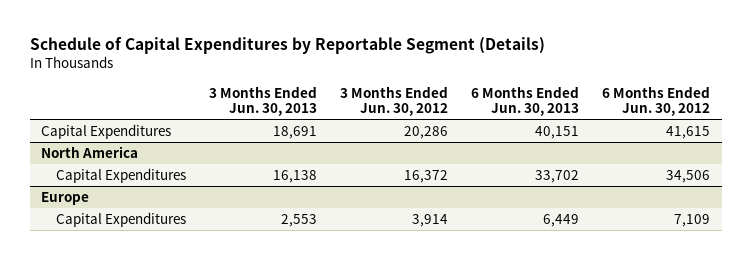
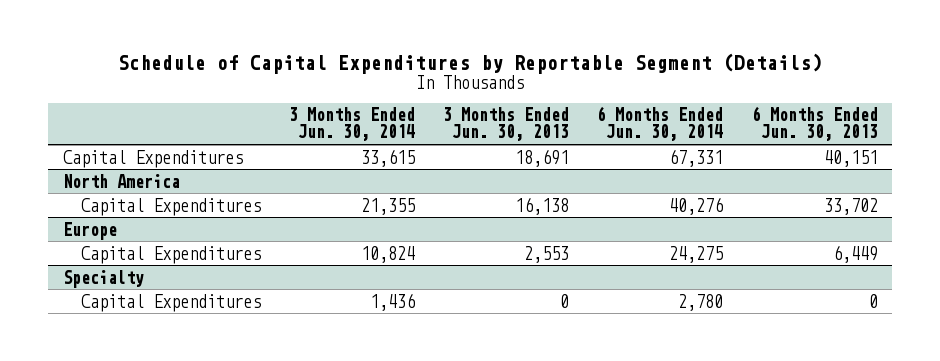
- | 3 Months Ended Jun. 30, 2013 | 3 Months Ended Jun. 30, 2012 | 6 Months Ended Jun. 30, 2013 | 6 Months Ended Jun. 30, 2012
+ | 3 Months Ended Jun. 30, 2014 | 3 Months Ended Jun. 30, 2013 | 6 Months Ended Jun. 30, 2014 | 6 Months Ended Jun. 30, 2013
+ Specialty
+ Capital Expenditures | 1,436 | 0 | 2,780 | 0

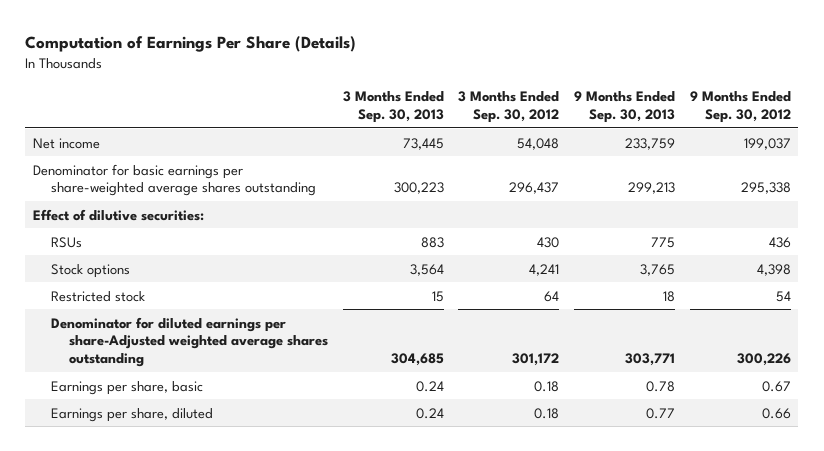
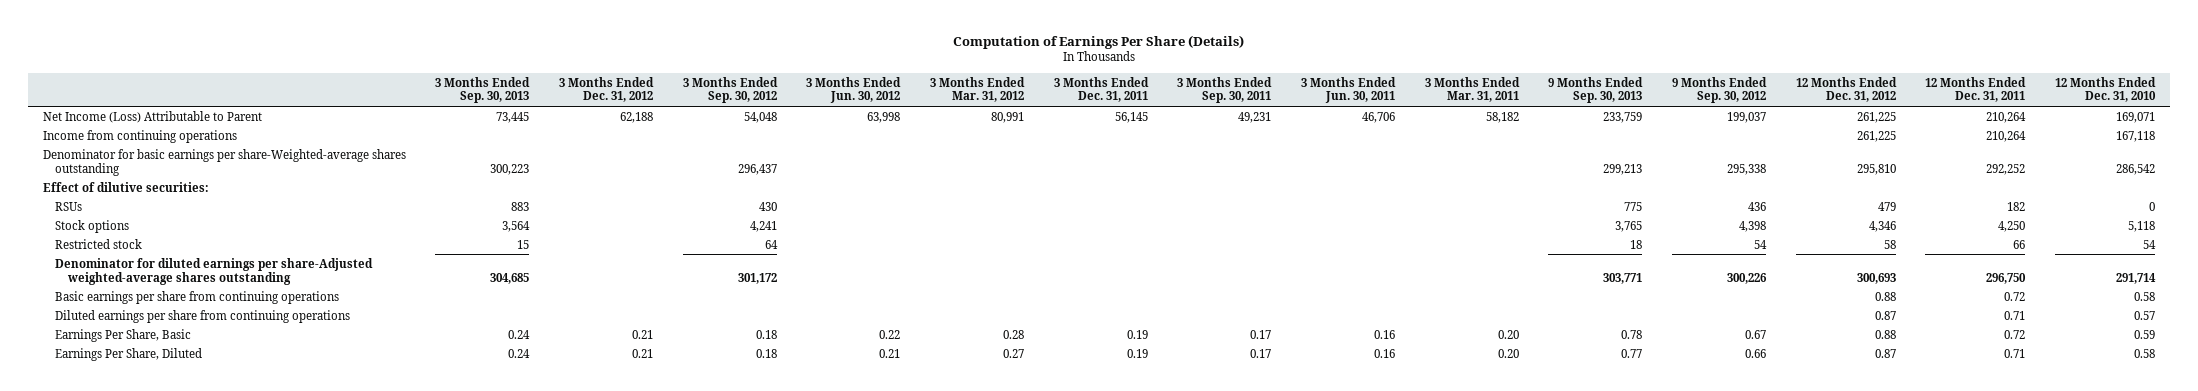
- | 3 Months Ended Sep. 30, 2013 | 3 Months Ended Sep. 30, 2012 | 9 Months Ended Sep. 30, 2013 | 9 Months Ended Sep. 30, 2012
+ | 3 Months Ended Sep. 30, 2013 | 3 Months Ended Dec. 31, 2012 | 3 Months Ended Sep. 30, 2012 | 3 Months Ended Jun. 30, 2012 | 3 Months Ended Mar. 31, 2012 | 3 Months Ended Dec. 31, 2011 | 3 Months Ended Sep. 30, 2011 | 3 Months Ended Jun. 30, 2011 | 3 Months Ended Mar. 31, 2011 | 9 Months Ended Sep. 30, 2013 | 9 Months Ended Sep. 30, 2012 | 12 Months Ended Dec. 31, 2012 | 12 Months Ended Dec. 31, 2011 | 12 Months Ended Dec. 31, 2010
- Net income | 73,445 | 54,048 | 233,759 | 199,037
- Denominator for basic earnings per share-weighted average shares outstanding | 300,223 | 296,437 | 299,213 | 295,338
+ Net Income (Loss) Attributable to Parent | 73,445 | 62,188 | 54,048 | 63,998 | 80,991 | 56,145 | 49,231 | 46,706 | 58,182 | 233,759 | 199,037 | 261,225 | 210,264 | 169,071
+ Income from continuing operations | | | | | | | | | | | | 261,225 | 210,264 | 167,118
+ Denominator for basic earnings per share-Weighted-average shares outstanding | 300,223 | | 296,437 | | | | | | | 299,213 | 295,338 | 295,810 | 292,252 | 286,542
- Denominator for diluted earnings per share-Adjusted weighted average shares outstanding | 304,685 | 301,172 | 303,771 | 300,226
- Earnings per share, basic | 0.24 | 0.18 | 0.78 | 0.67
- Earnings per share, diluted | 0.24 | 0.18 | 0.77 | 0.66
+ Denominator for diluted earnings per share-Adjusted weighted-average shares outstanding | 304,685 | | 301,172 | | | | | | | 303,771 | 300,226 | 300,693 | 296,750 | 291,714
+ Basic earnings per share from continuing operations | | | | | | | | | | | | 0.88 | 0.72 | 0.58
+ Diluted earnings per share from continuing operations | | | | | | | | | | | | 0.87 | 0.71 | 0.57
+ Earnings Per Share, Basic | 0.24 | 0.21 | 0.18 | 0.22 | 0.28 | 0.19 | 0.17 | 0.16 | 0.20 | 0.78 | 0.67 | 0.88 | 0.72 | 0.59
+ Earnings Per Share, Diluted | 0.24 | 0.21 | 0.18 | 0.21 | 0.27 | 0.19 | 0.17 | 0.16 | 0.20 | 0.77 | 0.66 | 0.87 | 0.71 | 0.58

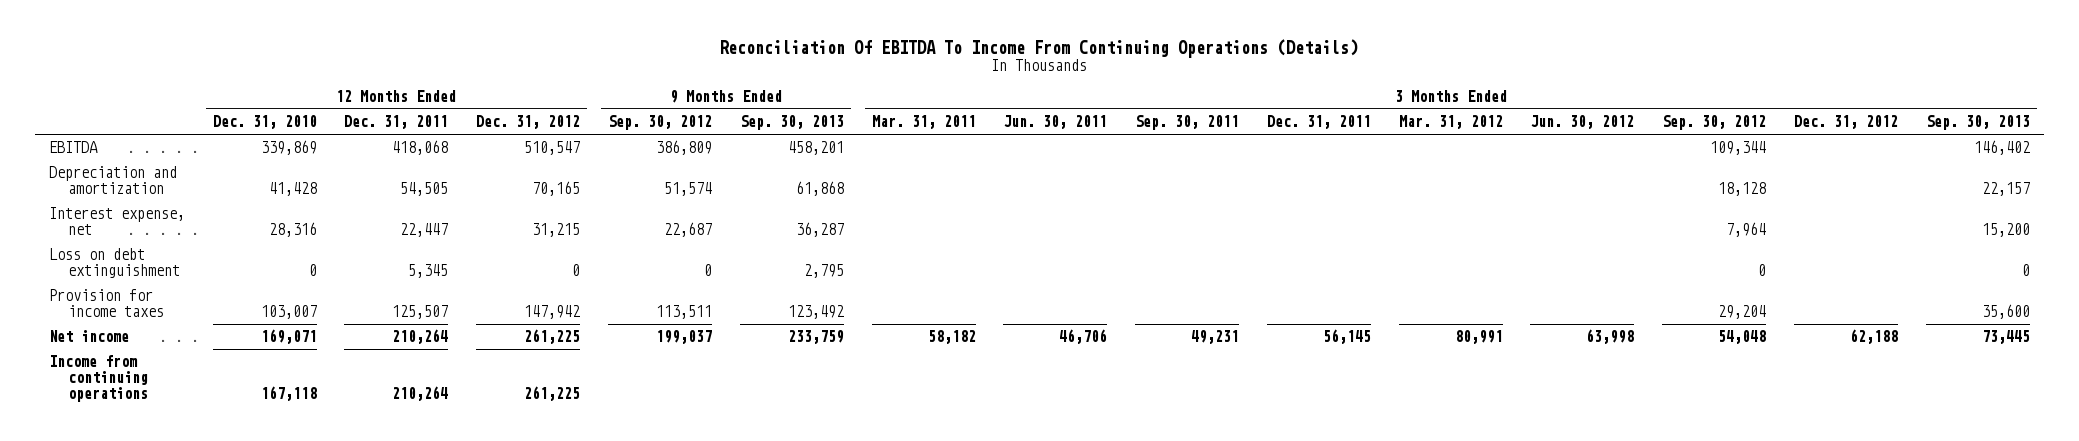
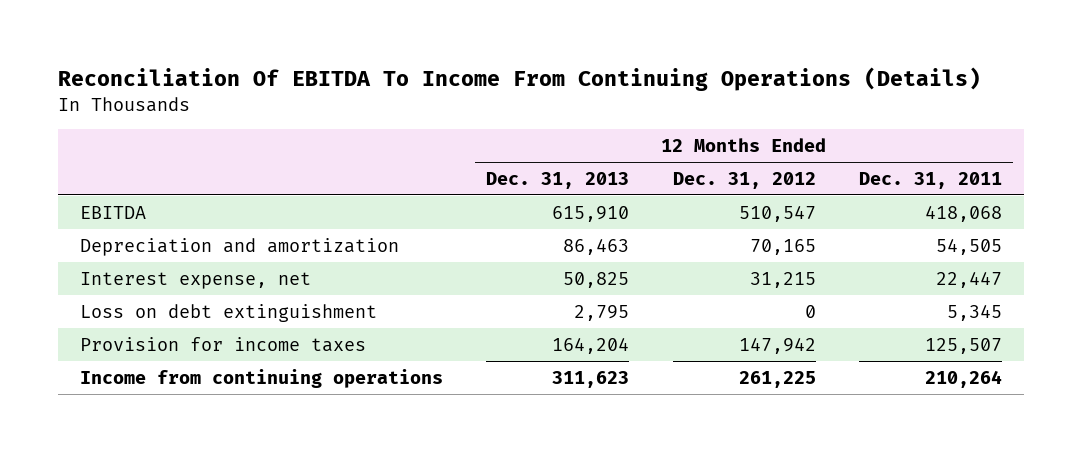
- | 12 Months Ended Dec. 31, 2010 | 12 Months Ended Dec. 31, 2011 | 12 Months Ended Dec. 31, 2012 | 9 Months Ended Sep. 30, 2012 | 9 Months Ended Sep. 30, 2013 | 3 Months Ended Mar. 31, 2011 | 3 Months Ended Jun. 30, 2011 | 3 Months Ended Sep. 30, 2011 | 3 Months Ended Dec. 31, 2011 | 3 Months Ended Mar. 31, 2012 | 3 Months Ended Jun. 30, 2012 | 3 Months Ended Sep. 30, 2012 | 3 Months Ended Dec. 31, 2012 | 3 Months Ended Sep. 30, 2013
+ | 12 Months Ended Dec. 31, 2013 | 12 Months Ended Dec. 31, 2012 | 12 Months Ended Dec. 31, 2011
- Net income | 169,071 | 210,264 | 261,225 | 199,037 | 233,759 | 58,182 | 46,706 | 49,231 | 56,145 | 80,991 | 63,998 | 54,048 | 62,188 | 73,445

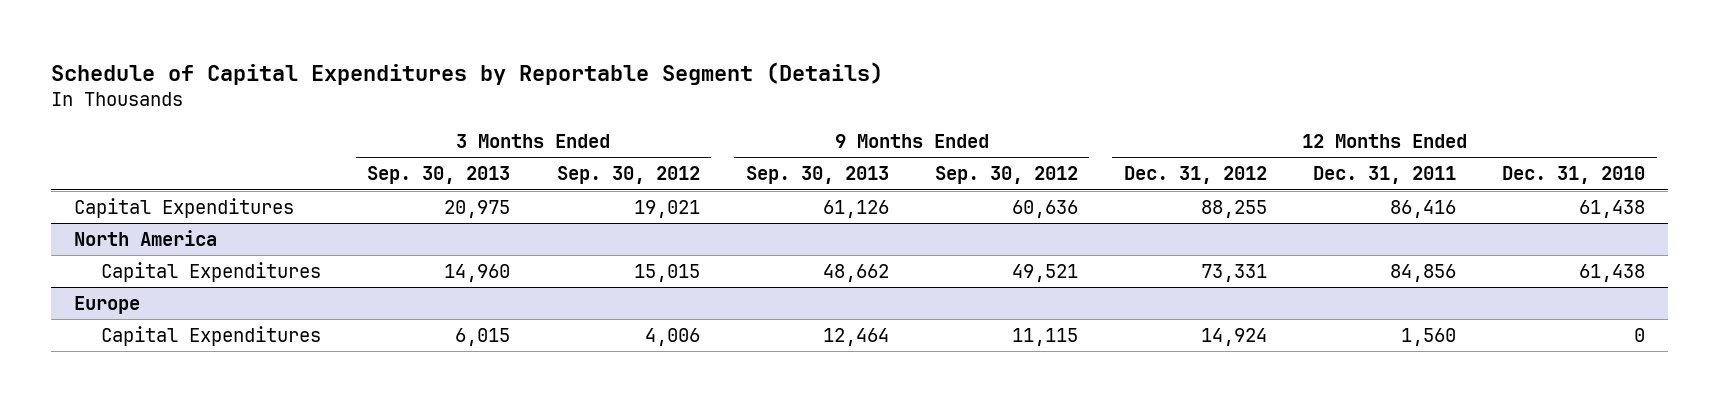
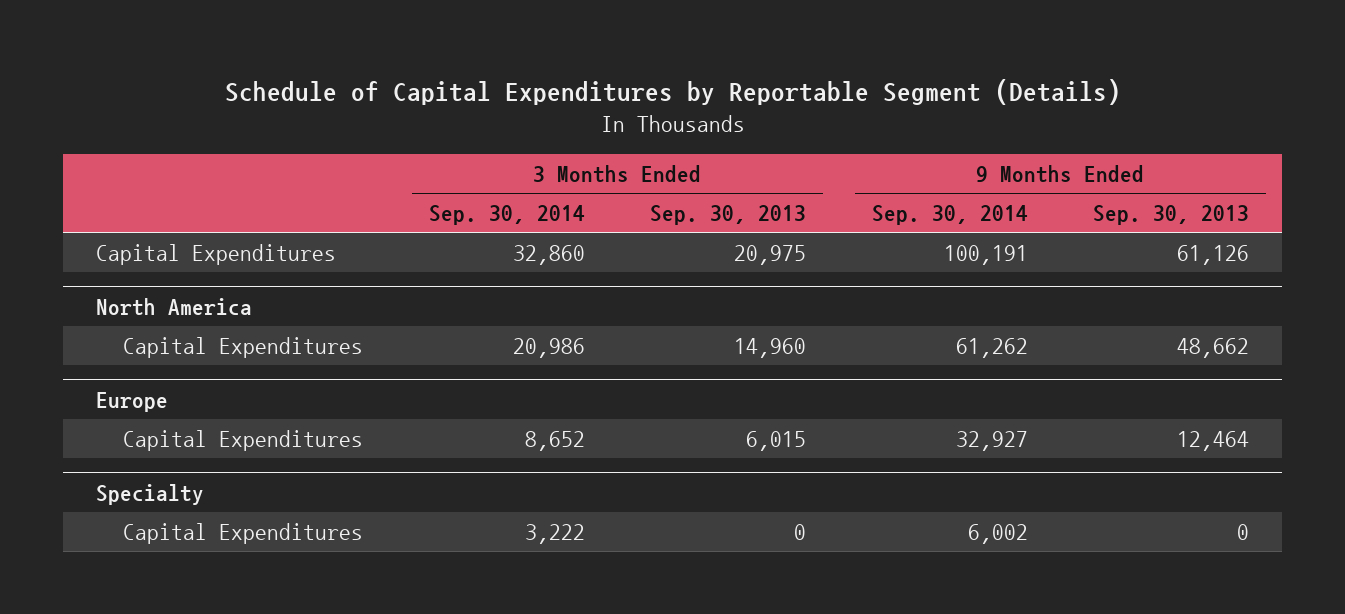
- | 3 Months Ended Sep. 30, 2013 | 3 Months Ended Sep. 30, 2012 | 9 Months Ended Sep. 30, 2013 | 9 Months Ended Sep. 30, 2012 | 12 Months Ended Dec. 31, 2012 | 12 Months Ended Dec. 31, 2011 | 12 Months Ended Dec. 31, 2010
+ | 3 Months Ended Sep. 30, 2014 | 3 Months Ended Sep. 30, 2013 | 9 Months Ended Sep. 30, 2014 | 9 Months Ended Sep. 30, 2013
+ Specialty
+ Capital Expenditures | 3,222 | 0 | 6,002 | 0

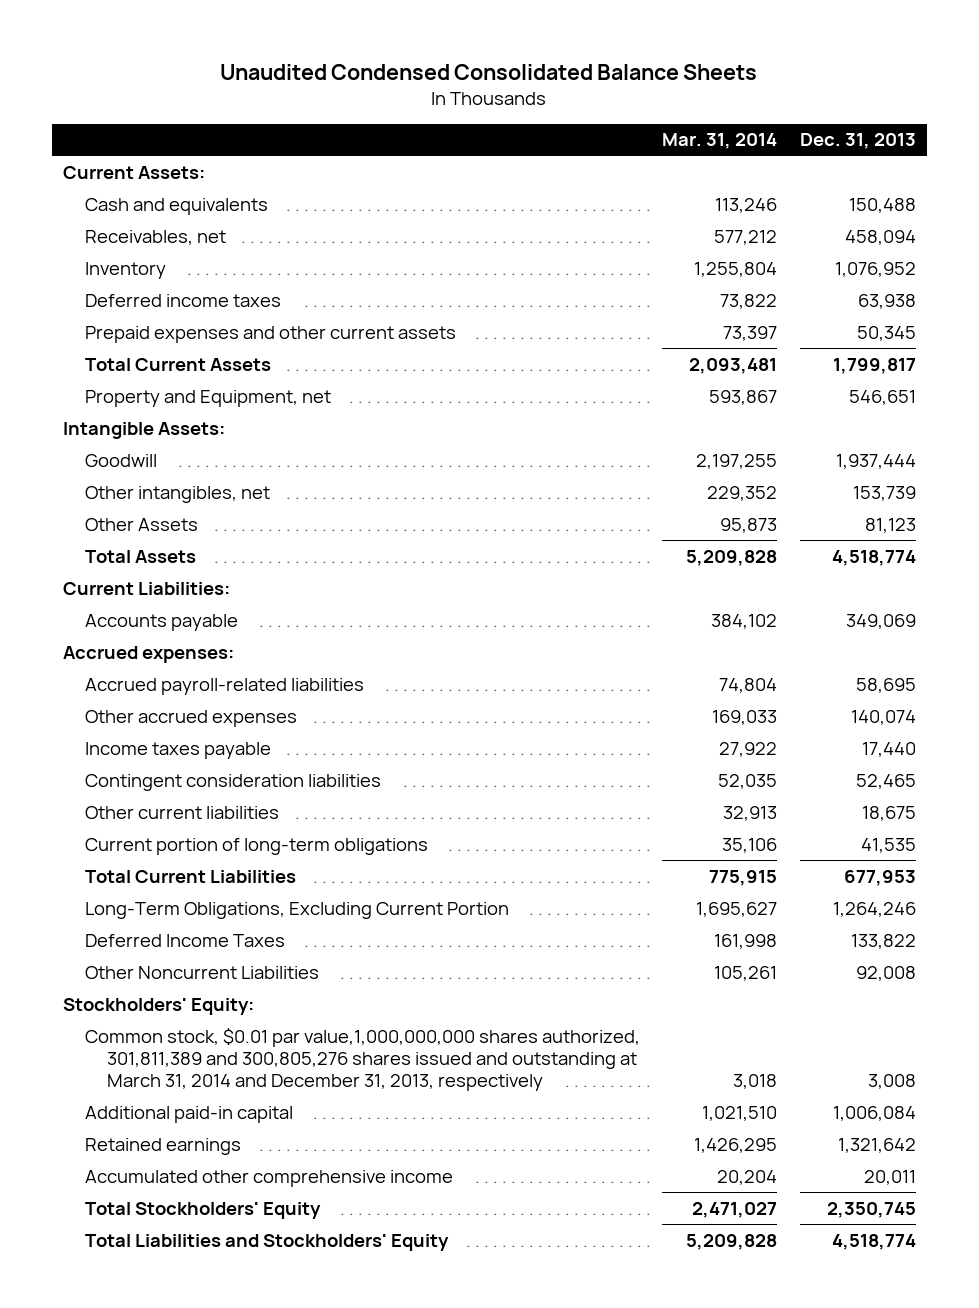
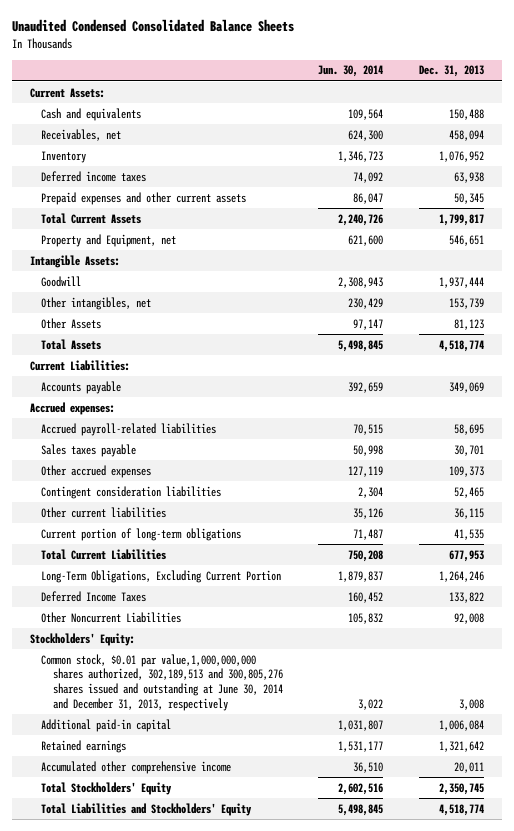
- | Mar. 31, 2014 | Dec. 31, 2013
+ | Jun. 30, 2014 | Dec. 31, 2013
- Other accrued expenses | 169,033 | 140,074
- Income taxes payable | 27,922 | 17,440
+ Sales taxes payable | 50,998 | 30,701
+ Other accrued expenses | 127,119 | 109,373
- Other current liabilities | 32,913 | 18,675
+ Other current liabilities | 35,126 | 36,115
- Common stock, $0.01 par value,1,000,000,000 shares authorized, 301,811,389 and 300,805,276 shares issued and outstanding at March 31, 2014 and December 31, 2013, respectively | 3,018 | 3,008
+ Common stock, $0.01 par value,1,000,000,000 shares authorized, 302,189,513 and 300,805,276 shares issued and outstanding at June 30, 2014 and December 31, 2013, respectively | 3,022 | 3,008

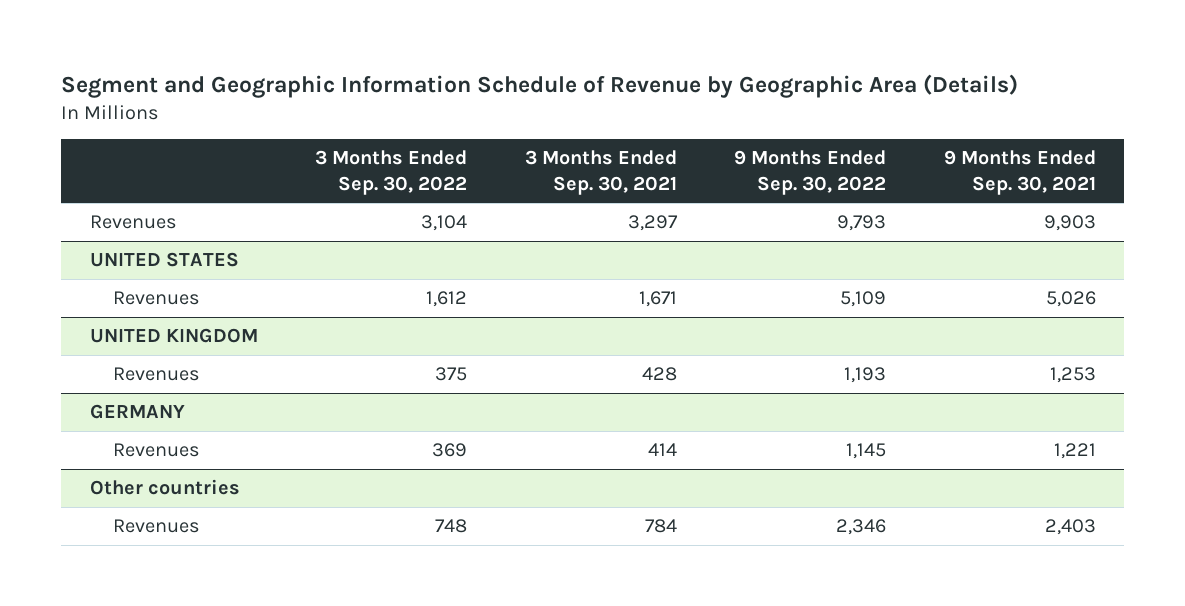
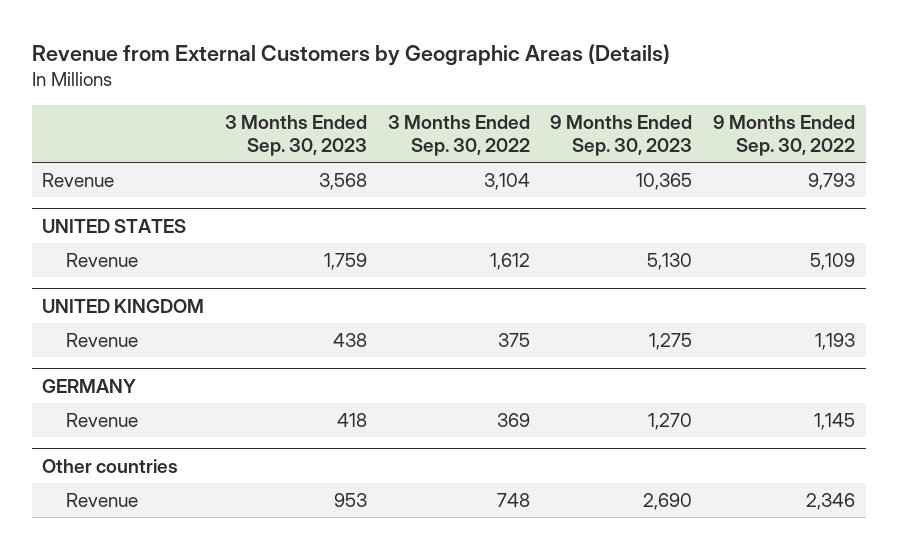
- Segment and Geographic Information Schedule of Revenue by Geographic Area (Details)
+ Revenue from External Customers by Geographic Areas (Details)
- | 3 Months Ended Sep. 30, 2022 | 3 Months Ended Sep. 30, 2021 | 9 Months Ended Sep. 30, 2022 | 9 Months Ended Sep. 30, 2021
+ | 3 Months Ended Sep. 30, 2023 | 3 Months Ended Sep. 30, 2022 | 9 Months Ended Sep. 30, 2023 | 9 Months Ended Sep. 30, 2022
- Revenues | 3,104 | 3,297 | 9,793 | 9,903
+ Revenue | 3,568 | 3,104 | 10,365 | 9,793
@ UNITED STATES
- Revenues | 1,612 | 1,671 | 5,109 | 5,026
+ Revenue | 1,759 | 1,612 | 5,130 | 5,109
@ UNITED KINGDOM
- Revenues | 375 | 428 | 1,193 | 1,253
+ Revenue | 438 | 375 | 1,275 | 1,193
@ GERMANY
- Revenues | 369 | 414 | 1,145 | 1,221
+ Revenue | 418 | 369 | 1,270 | 1,145
@ Other countries
- Revenues | 748 | 784 | 2,346 | 2,403
+ Revenue | 953 | 748 | 2,690 | 2,346

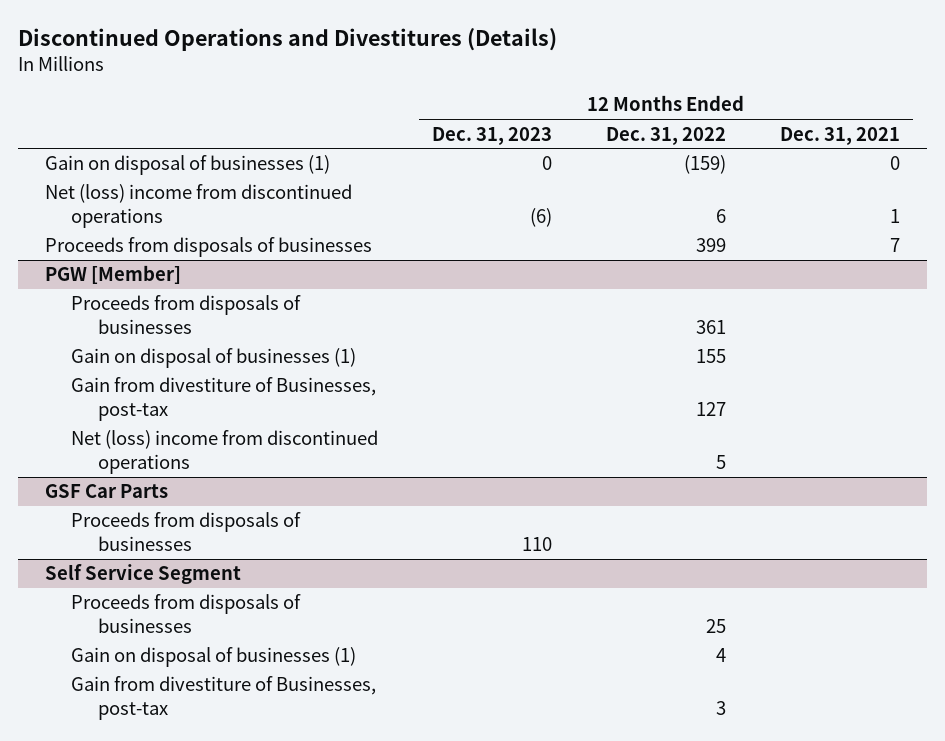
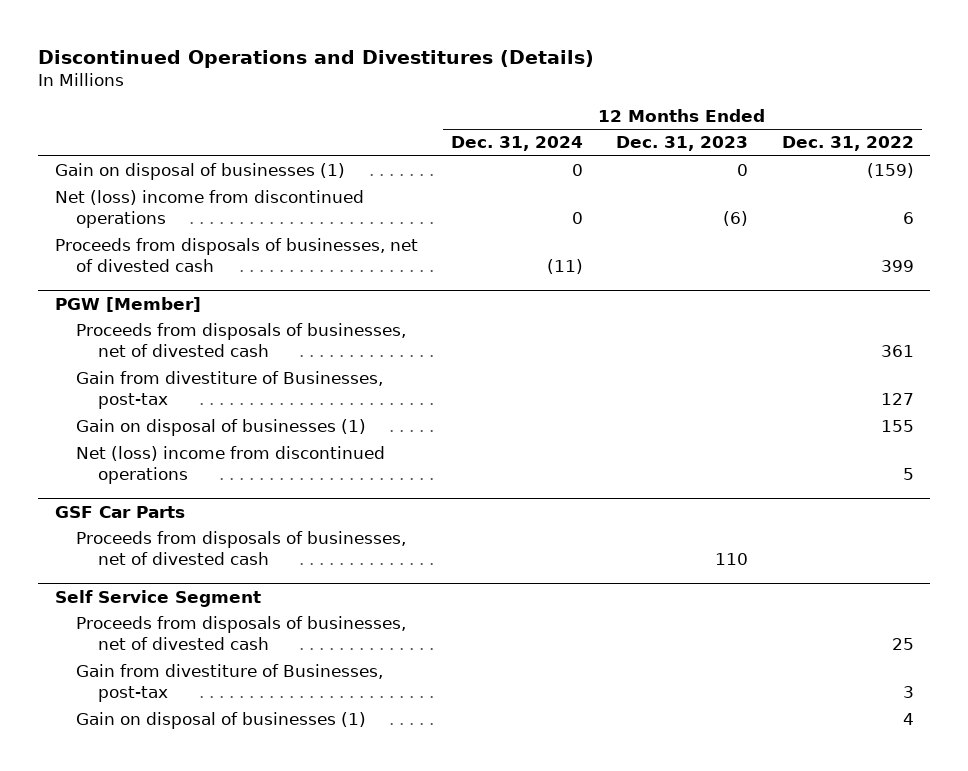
- | 12 Months Ended Dec. 31, 2023 | 12 Months Ended Dec. 31, 2022 | 12 Months Ended Dec. 31, 2021
+ | 12 Months Ended Dec. 31, 2024 | 12 Months Ended Dec. 31, 2023 | 12 Months Ended Dec. 31, 2022
- Proceeds from disposals of businesses | | 399 | 7
+ Proceeds from disposals of businesses, net of divested cash | (11) | | 399
@ PGW [Member]
- Proceeds from disposals of businesses | | 361 |
+ Proceeds from disposals of businesses, net of divested cash | | | 361
moved down: Gain on disposal of businesses (1) | | | 155
@ GSF Car Parts
- Proceeds from disposals of businesses | 110 | |
+ Proceeds from disposals of businesses, net of divested cash | | 110 |
@ Self Service Segment
- Proceeds from disposals of businesses | | 25 |
+ Proceeds from disposals of businesses, net of divested cash | | | 25
moved down: Gain on disposal of businesses (1) | | | 4

